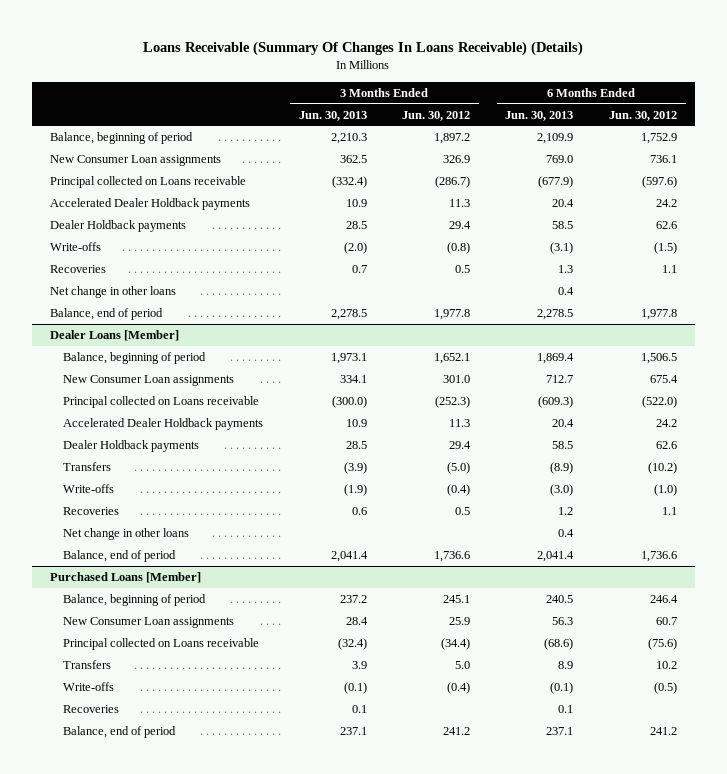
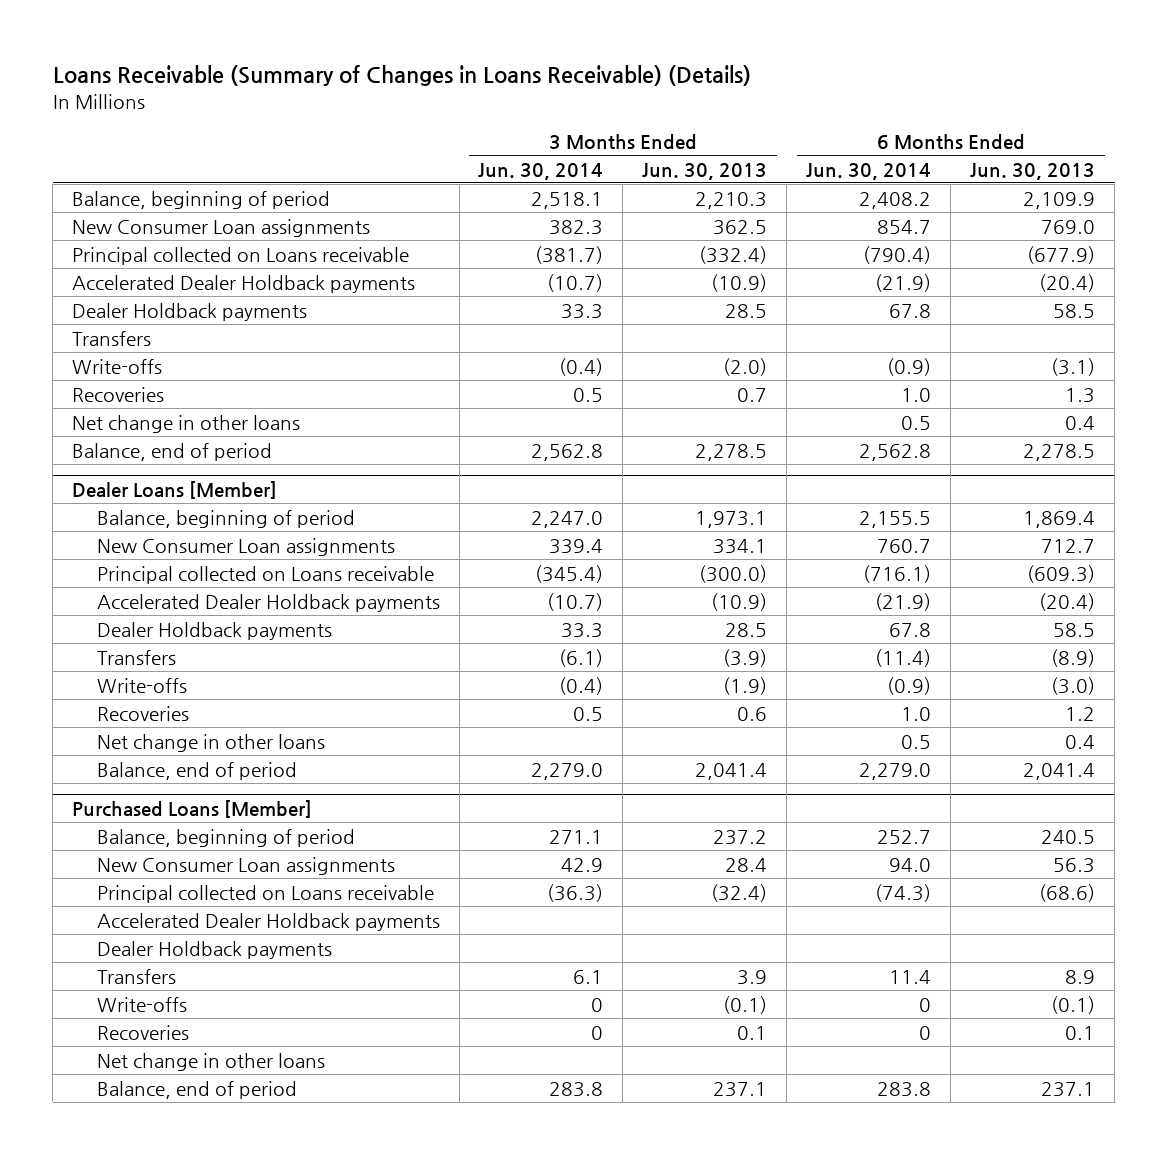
- Loans Receivable (Summary Of Changes In Loans Receivable) (Details)
+ Loans Receivable (Summary of Changes in Loans Receivable) (Details)
- | 3 Months Ended Jun. 30, 2013 | 3 Months Ended Jun. 30, 2012 | 6 Months Ended Jun. 30, 2013 | 6 Months Ended Jun. 30, 2012
+ | 3 Months Ended Jun. 30, 2014 | 3 Months Ended Jun. 30, 2013 | 6 Months Ended Jun. 30, 2014 | 6 Months Ended Jun. 30, 2013
- Accelerated Dealer Holdback payments | 10.9 | 11.3 | 20.4 | 24.2
+ Accelerated Dealer Holdback payments | (10.7) | (10.9) | (21.9) | (20.4)
+ Transfers
@ Dealer Loans [Member]
- Accelerated Dealer Holdback payments | 10.9 | 11.3 | 20.4 | 24.2
+ Accelerated Dealer Holdback payments | (10.7) | (10.9) | (21.9) | (20.4)
@ Purchased Loans [Member]
+ Accelerated Dealer Holdback payments
+ Dealer Holdback payments
+ Net change in other loans

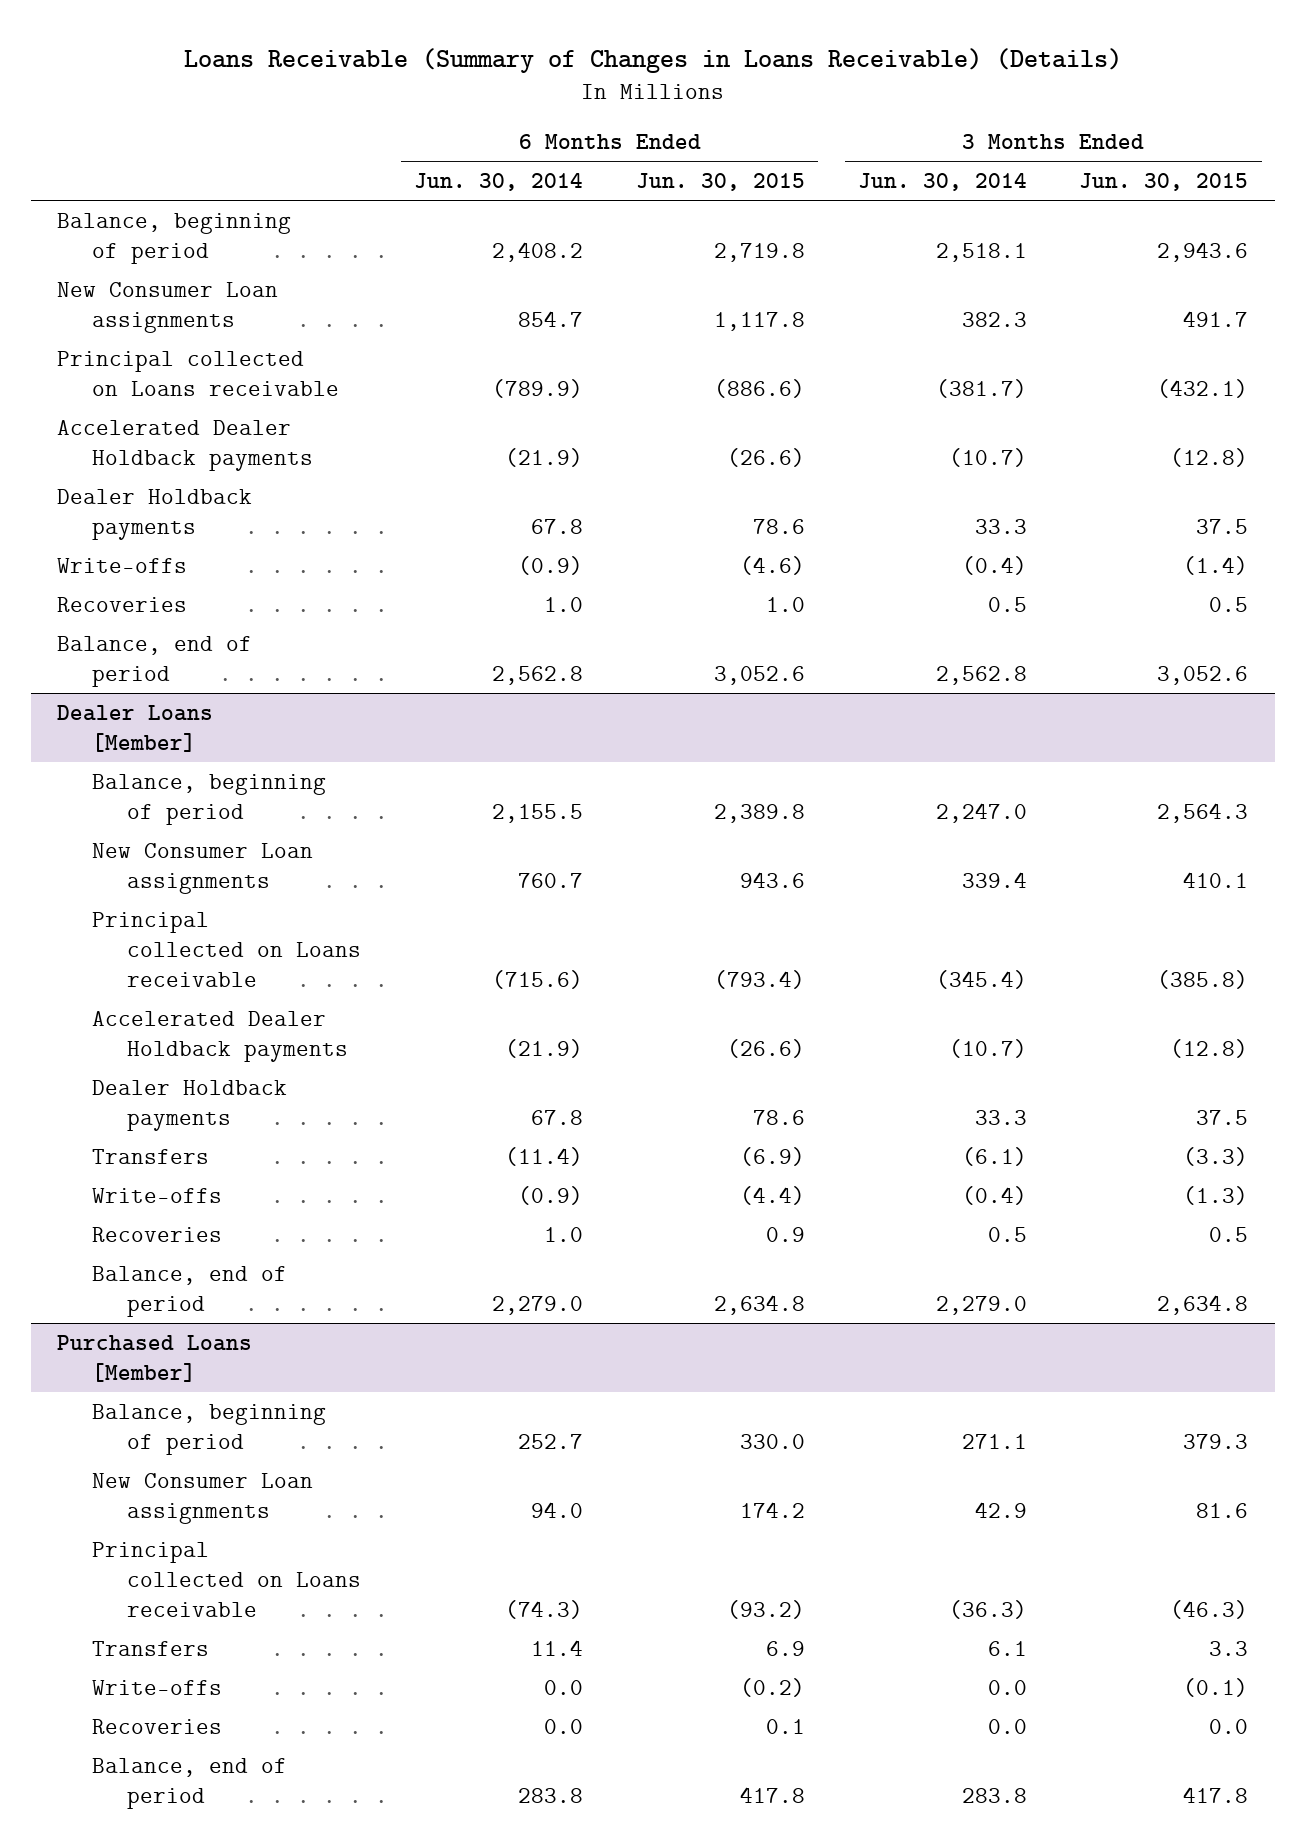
- | 3 Months Ended Jun. 30, 2014 | 3 Months Ended Jun. 30, 2013 | 6 Months Ended Jun. 30, 2014 | 6 Months Ended Jun. 30, 2013
+ | 6 Months Ended Jun. 30, 2014 | 6 Months Ended Jun. 30, 2015 | 3 Months Ended Jun. 30, 2014 | 3 Months Ended Jun. 30, 2015
- Principal collected on Loans receivable | (381.7) | (332.4) | (790.4) | (677.9)
+ Principal collected on Loans receivable | (789.9) | (886.6) | (381.7) | (432.1)
- Transfers
- Net change in other loans | | | 0.5 | 0.4
@ Dealer Loans [Member]
- Principal collected on Loans receivable | (345.4) | (300.0) | (716.1) | (609.3)
+ Principal collected on Loans receivable | (715.6) | (793.4) | (345.4) | (385.8)
- Net change in other loans | | | 0.5 | 0.4
@ Purchased Loans [Member]
- Accelerated Dealer Holdback payments
- Dealer Holdback payments
- Write-offs | 0 | (0.1) | 0 | (0.1)
- Recoveries | 0 | 0.1 | 0 | 0.1
- Net change in other loans
+ Write-offs | 0.0 | (0.2) | 0.0 | (0.1)
+ Recoveries | 0.0 | 0.1 | 0.0 | 0.0

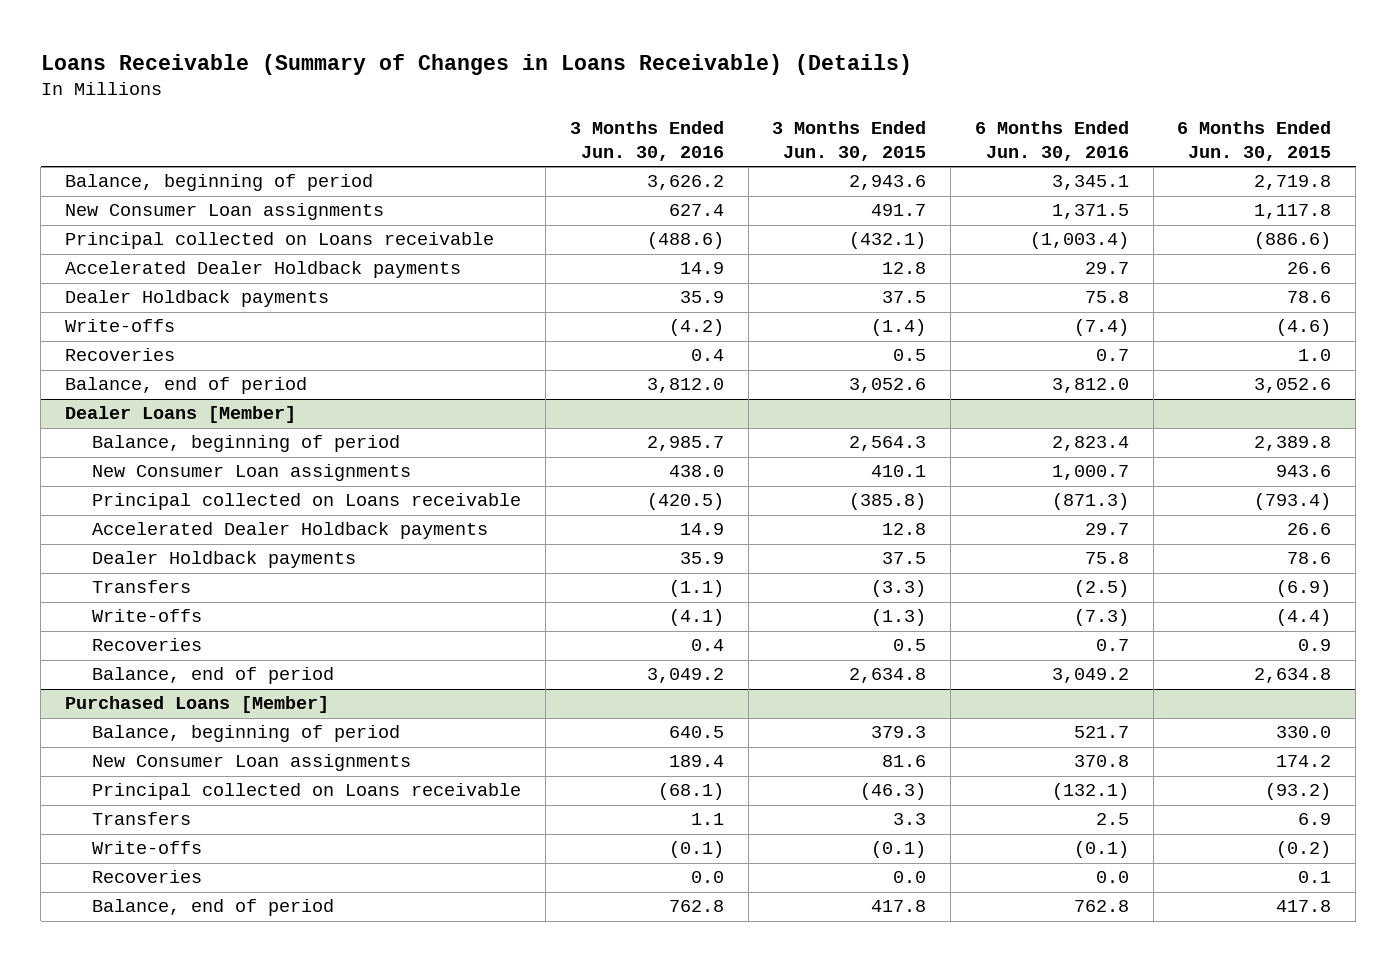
- | 6 Months Ended Jun. 30, 2014 | 6 Months Ended Jun. 30, 2015 | 3 Months Ended Jun. 30, 2014 | 3 Months Ended Jun. 30, 2015
+ | 3 Months Ended Jun. 30, 2016 | 3 Months Ended Jun. 30, 2015 | 6 Months Ended Jun. 30, 2016 | 6 Months Ended Jun. 30, 2015
- Accelerated Dealer Holdback payments | (21.9) | (26.6) | (10.7) | (12.8)
+ Accelerated Dealer Holdback payments | 14.9 | 12.8 | 29.7 | 26.6
@ Dealer Loans [Member]
- Accelerated Dealer Holdback payments | (21.9) | (26.6) | (10.7) | (12.8)
+ Accelerated Dealer Holdback payments | 14.9 | 12.8 | 29.7 | 26.6

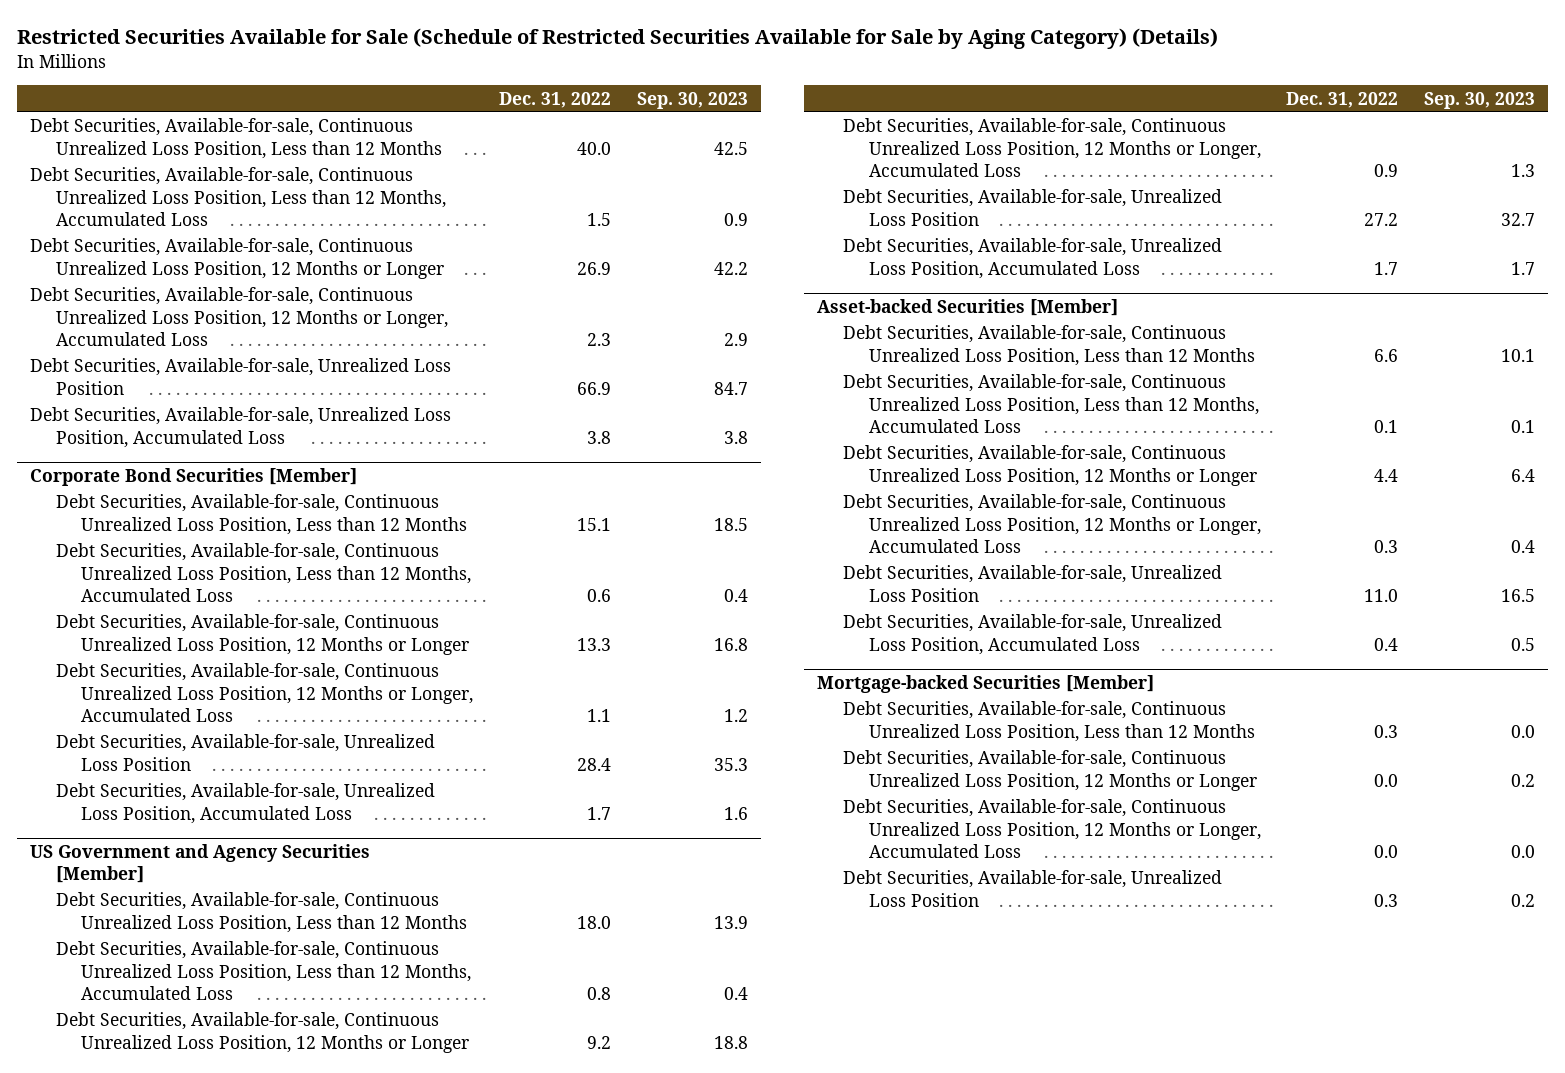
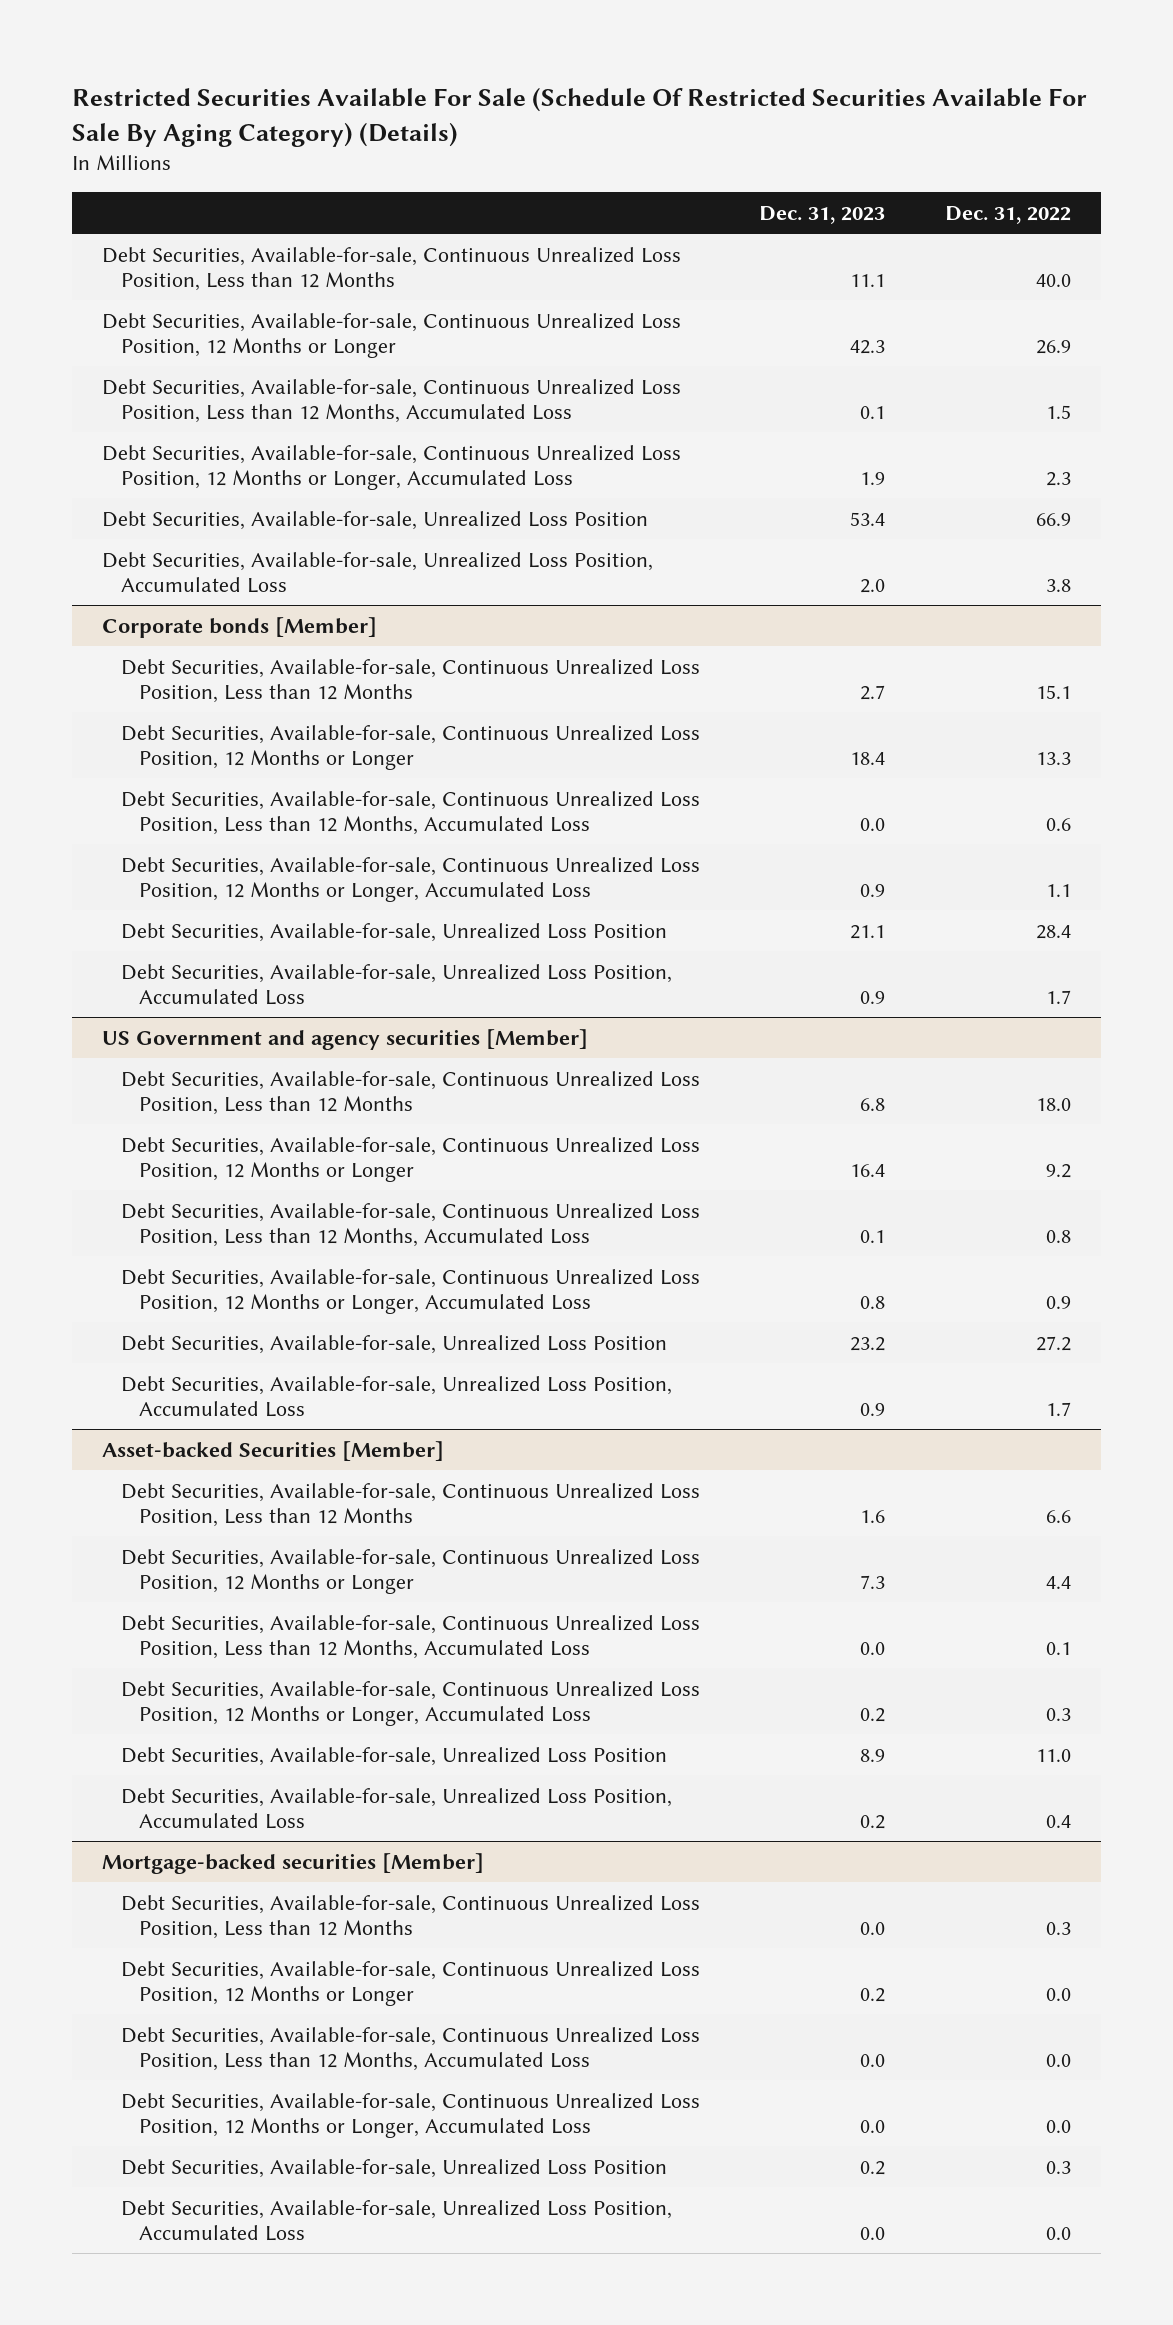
- Restricted Securities Available for Sale (Schedule of Restricted Securities Available for Sale by Aging Category) (Details)
+ Restricted Securities Available For Sale (Schedule Of Restricted Securities Available For Sale By Aging Category) (Details)
- | Dec. 31, 2022 | Sep. 30, 2023
+ | Dec. 31, 2023 | Dec. 31, 2022
moved down: Debt Securities, Available-for-sale, Continuous Unrealized Loss Position, Less than 12 Months, Accumulated Loss | 0.1 | 1.5
- Corporate Bond Securities [Member]
+ Corporate bonds [Member]
- Debt Securities, Available-for-sale, Continuous Unrealized Loss Position, Less than 12 Months, Accumulated Loss | 0.6 | 0.4
+ Debt Securities, Available-for-sale, Continuous Unrealized Loss Position, Less than 12 Months, Accumulated Loss | 0.0 | 0.6
- US Government and Agency Securities [Member]
+ US Government and agency securities [Member]
- Debt Securities, Available-for-sale, Continuous Unrealized Loss Position, Less than 12 Months, Accumulated Loss | 0.8 | 0.4
+ Debt Securities, Available-for-sale, Continuous Unrealized Loss Position, Less than 12 Months, Accumulated Loss | 0.1 | 0.8
@ Asset-backed Securities [Member]
moved down: Debt Securities, Available-for-sale, Continuous Unrealized Loss Position, Less than 12 Months, Accumulated Loss | 0.0 | 0.1
- Mortgage-backed Securities [Member]
+ Mortgage-backed securities [Member]
+ Debt Securities, Available-for-sale, Continuous Unrealized Loss Position, Less than 12 Months, Accumulated Loss | 0.0 | 0.0
+ Debt Securities, Available-for-sale, Unrealized Loss Position, Accumulated Loss | 0.0 | 0.0

